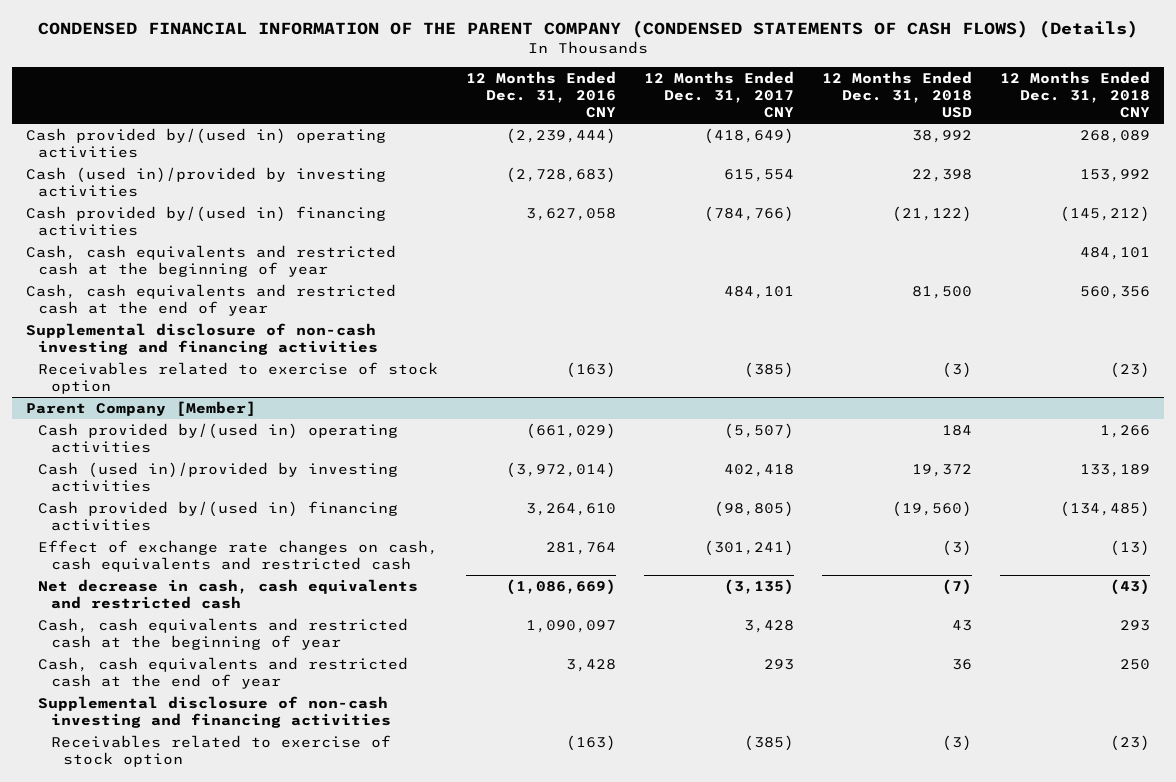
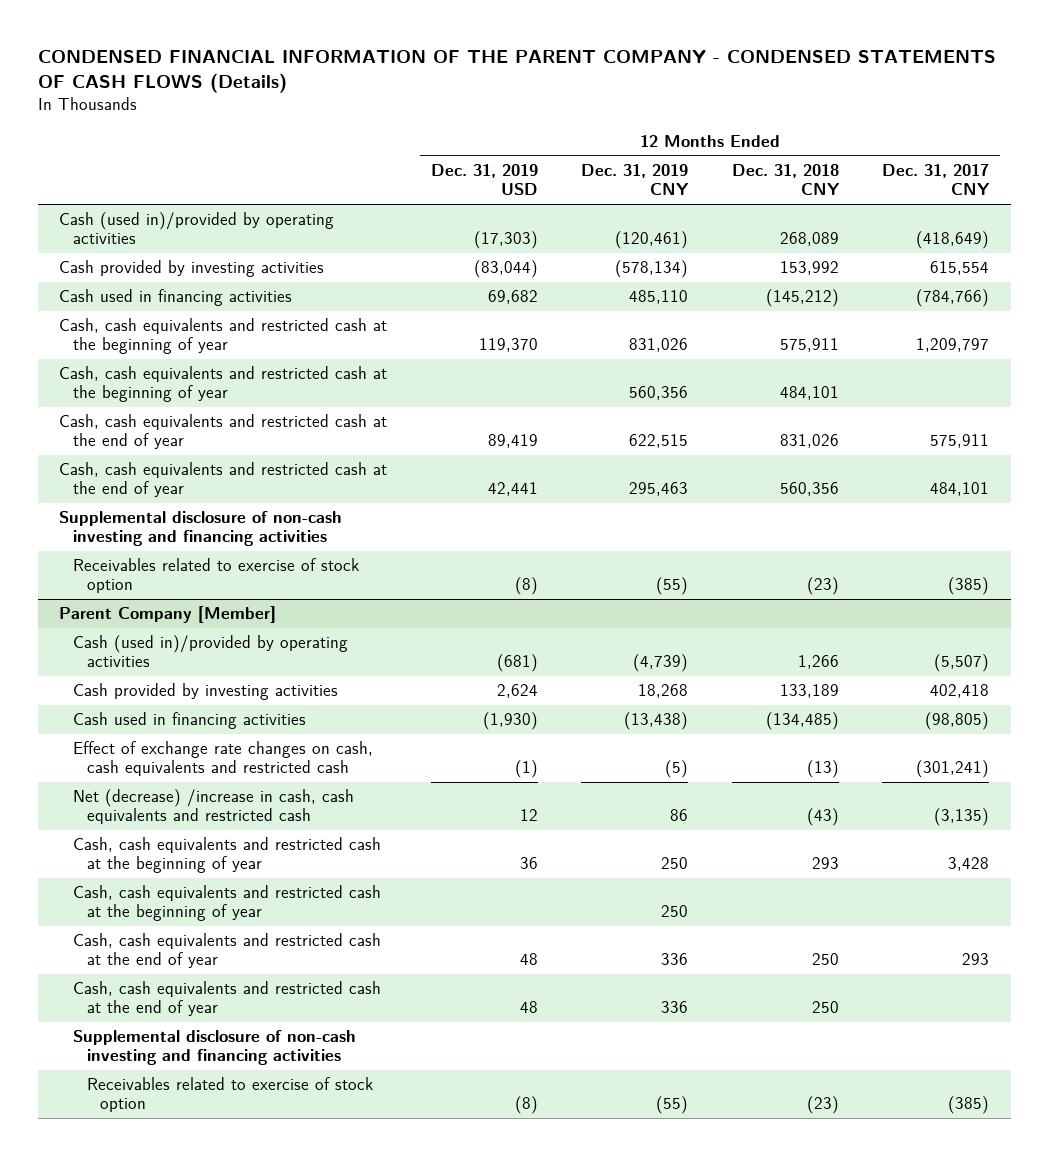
- CONDENSED FINANCIAL INFORMATION OF THE PARENT COMPANY (CONDENSED STATEMENTS OF CASH FLOWS) (Details)
+ CONDENSED FINANCIAL INFORMATION OF THE PARENT COMPANY - CONDENSED STATEMENTS OF CASH FLOWS (Details)
- | 12 Months Ended Dec. 31, 2016 CNY | 12 Months Ended Dec. 31, 2017 CNY | 12 Months Ended Dec. 31, 2018 USD | 12 Months Ended Dec. 31, 2018 CNY
+ | 12 Months Ended Dec. 31, 2019 USD | 12 Months Ended Dec. 31, 2019 CNY | 12 Months Ended Dec. 31, 2018 CNY | 12 Months Ended Dec. 31, 2017 CNY
- Cash provided by/(used in) operating activities | (2,239,444) | (418,649) | 38,992 | 268,089
- Cash (used in)/provided by investing activities | (2,728,683) | 615,554 | 22,398 | 153,992
- Cash provided by/(used in) financing activities | 3,627,058 | (784,766) | (21,122) | (145,212)
+ Cash (used in)/provided by operating activities | (17,303) | (120,461) | 268,089 | (418,649)
+ Cash provided by investing activities | (83,044) | (578,134) | 153,992 | 615,554
+ Cash used in financing activities | 69,682 | 485,110 | (145,212) | (784,766)
+ Cash, cash equivalents and restricted cash at the beginning of year | 119,370 | 831,026 | 575,911 | 1,209,797
+ Cash, cash equivalents and restricted cash at the end of year | 89,419 | 622,515 | 831,026 | 575,911
@ Parent Company [Member]
- Cash provided by/(used in) operating activities | (661,029) | (5,507) | 184 | 1,266
- Cash (used in)/provided by investing activities | (3,972,014) | 402,418 | 19,372 | 133,189
- Cash provided by/(used in) financing activities | 3,264,610 | (98,805) | (19,560) | (134,485)
+ Cash (used in)/provided by operating activities | (681) | (4,739) | 1,266 | (5,507)
+ Cash provided by investing activities | 2,624 | 18,268 | 133,189 | 402,418
+ Cash used in financing activities | (1,930) | (13,438) | (134,485) | (98,805)
- Net decrease in cash, cash equivalents and restricted cash | (1,086,669) | (3,135) | (7) | (43)
+ Net (decrease) /increase in cash, cash equivalents and restricted cash | 12 | 86 | (43) | (3,135)
+ Cash, cash equivalents and restricted cash at the beginning of year | | 250 | |
+ Cash, cash equivalents and restricted cash at the end of year | 48 | 336 | 250 |

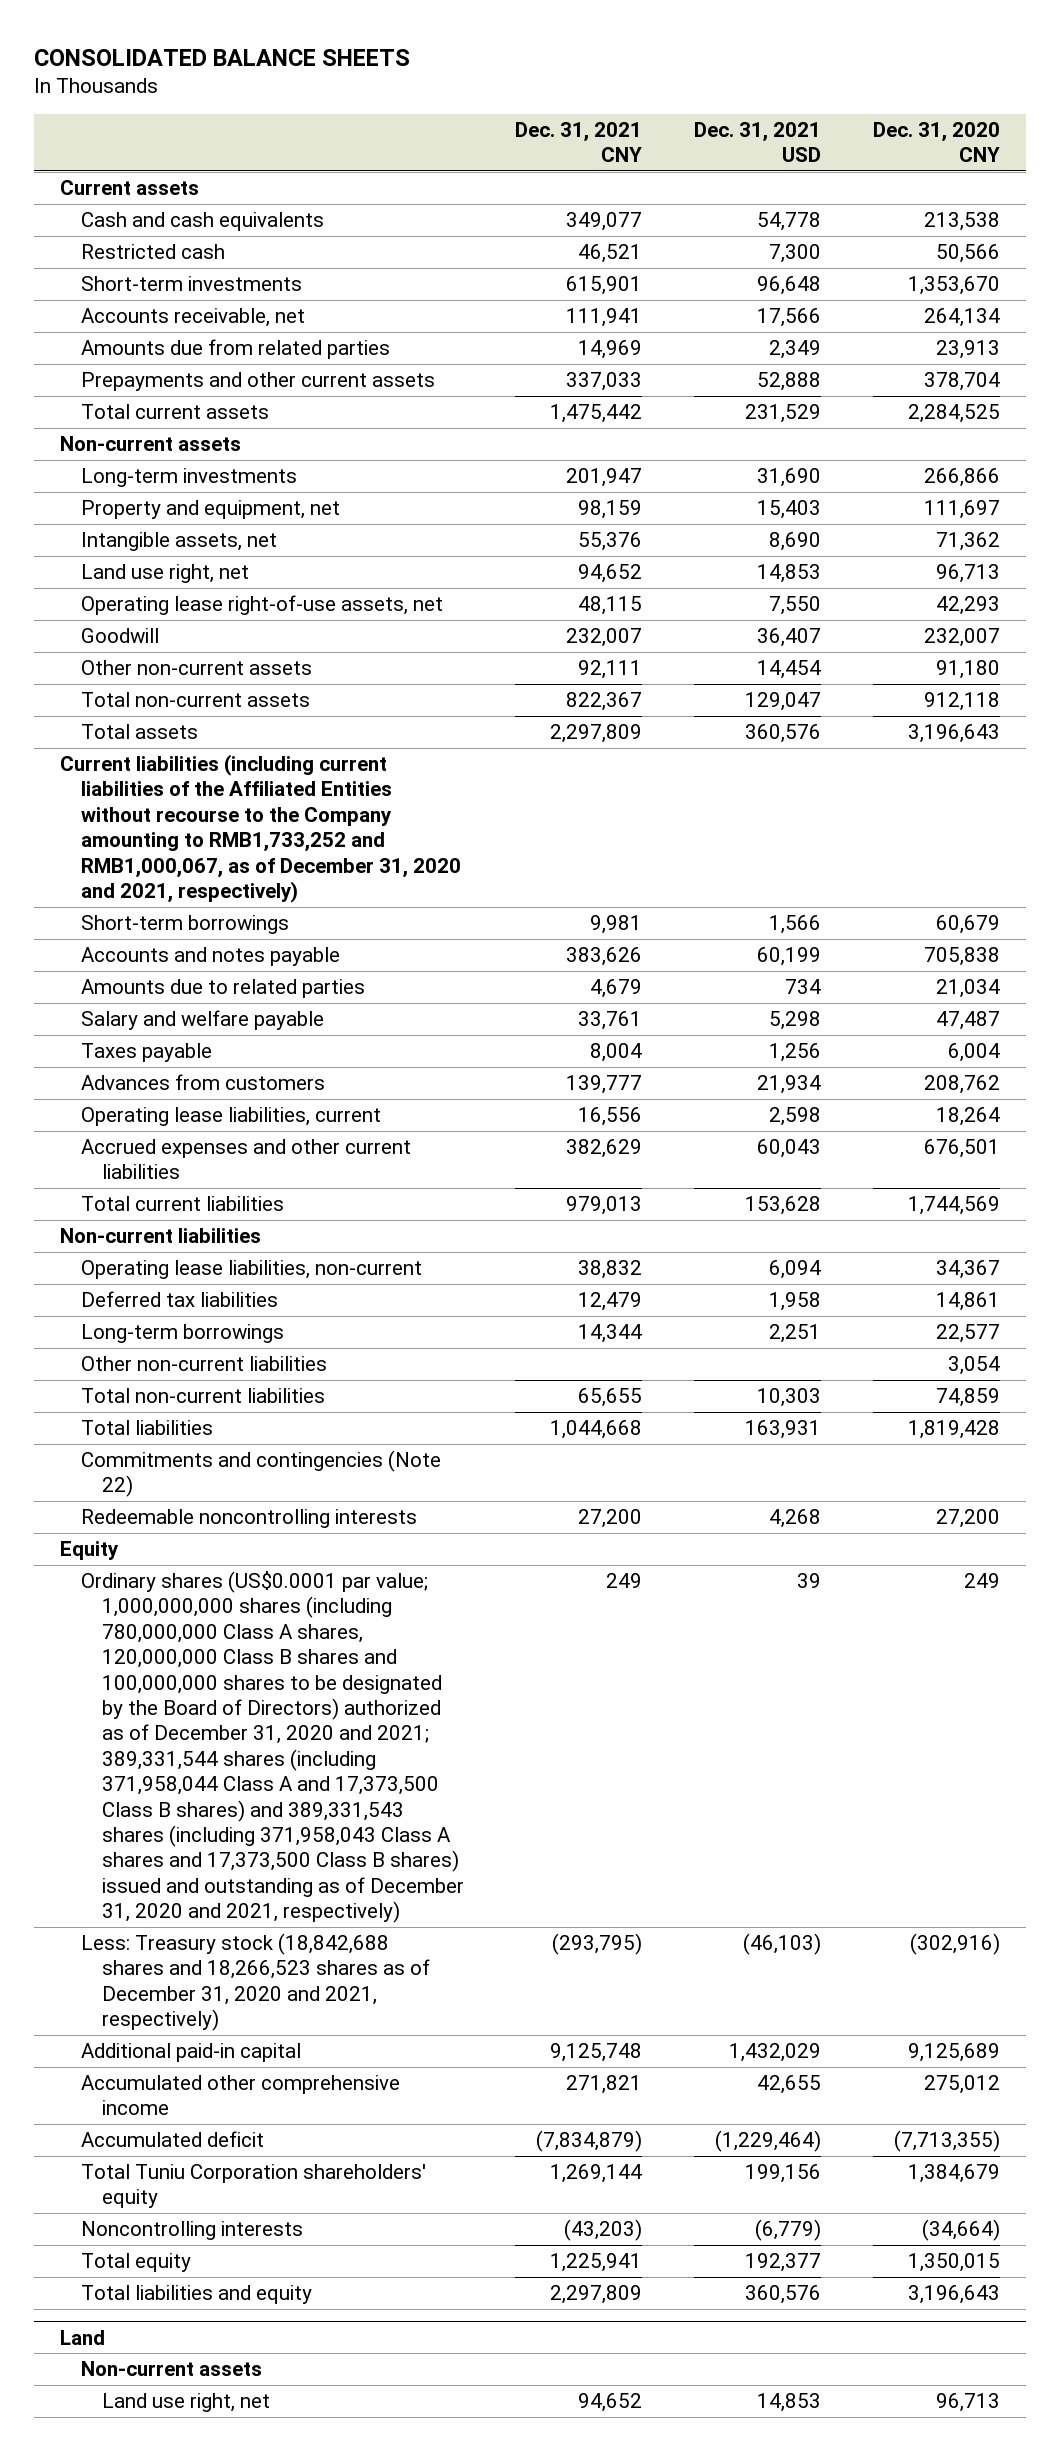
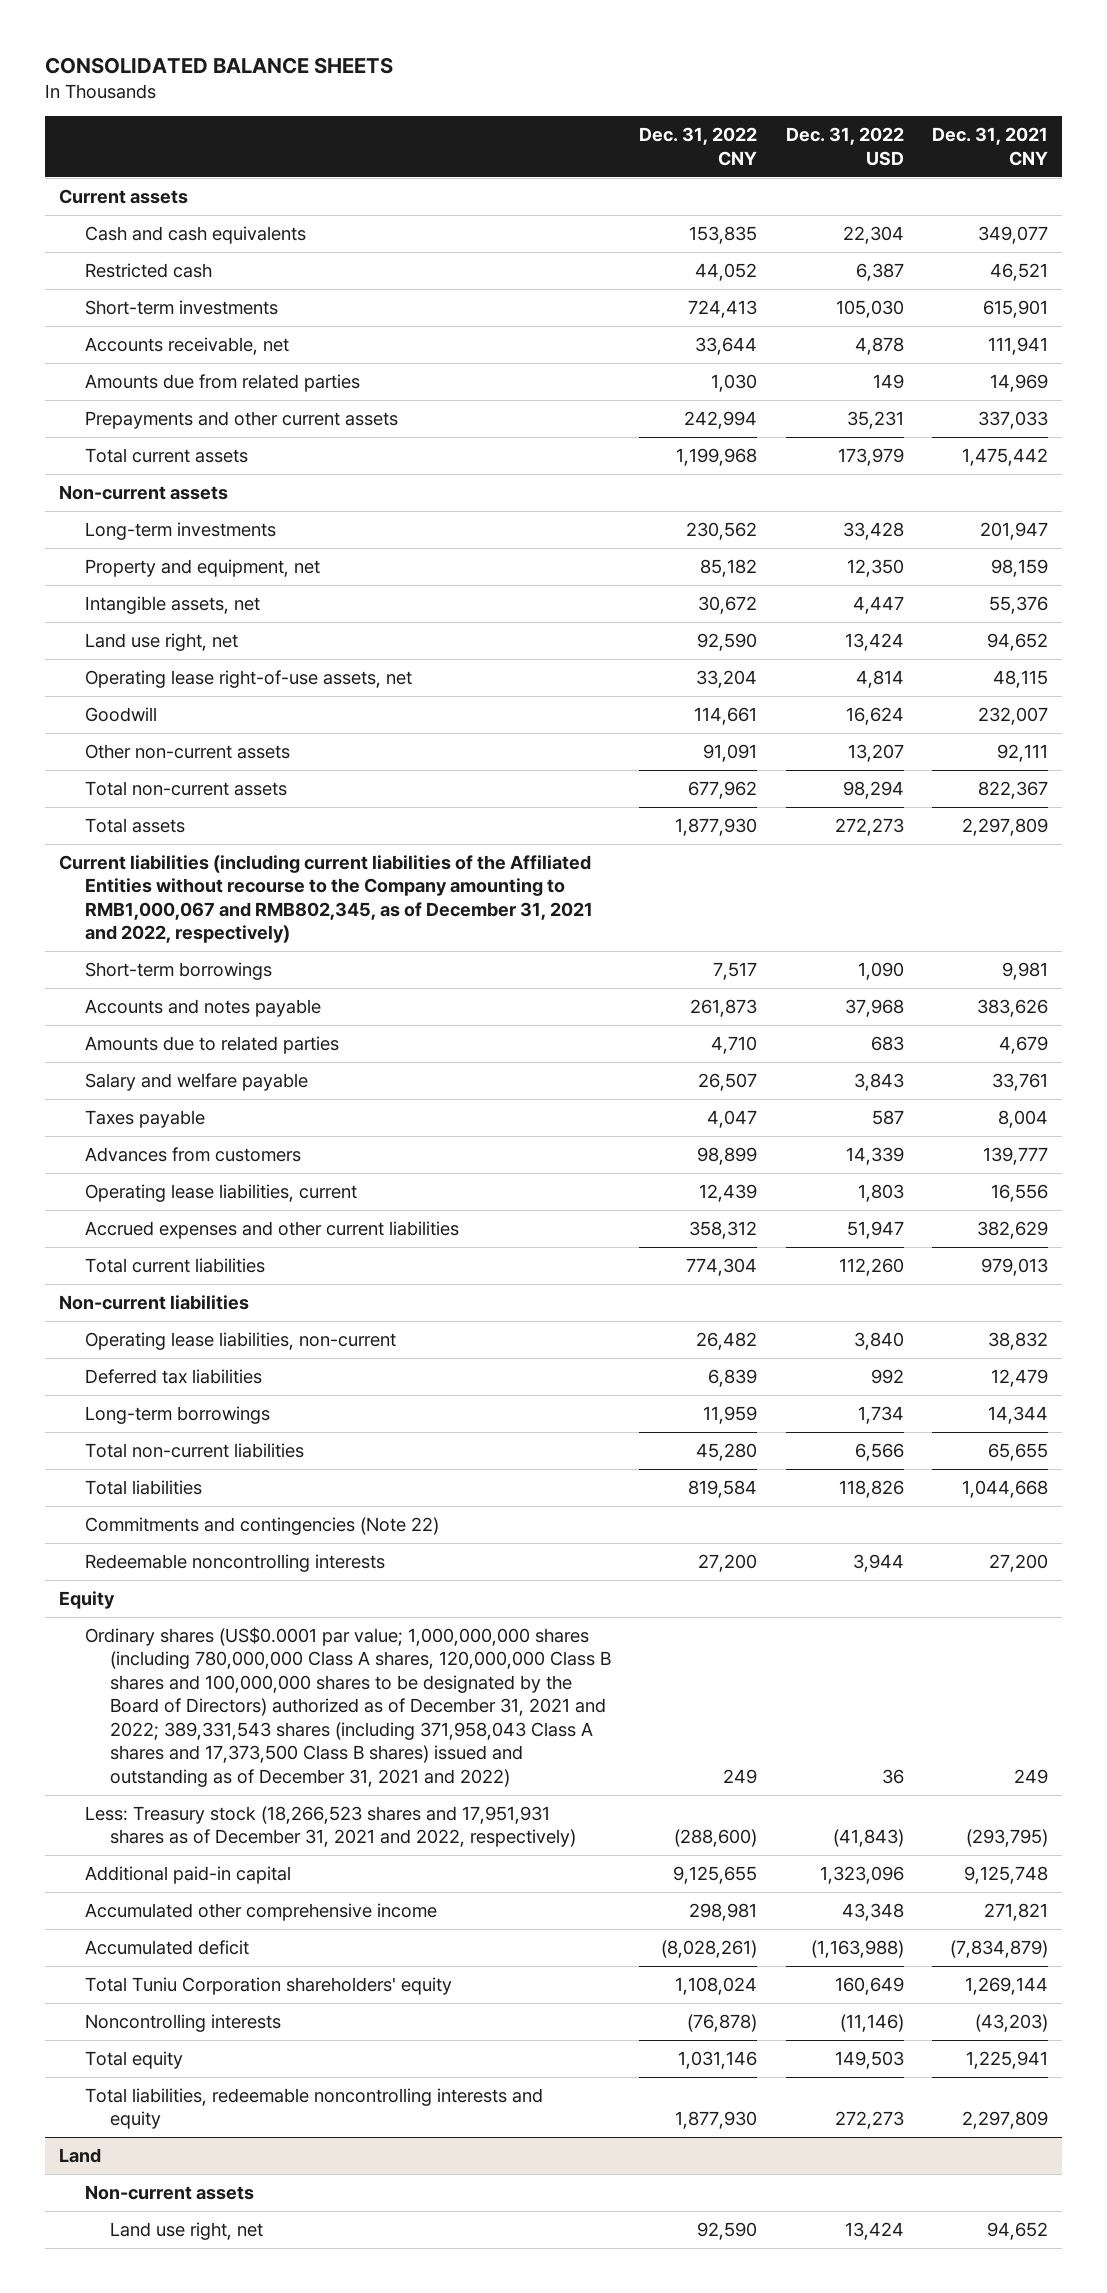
- | Dec. 31, 2021 CNY | Dec. 31, 2021 USD | Dec. 31, 2020 CNY
+ | Dec. 31, 2022 CNY | Dec. 31, 2022 USD | Dec. 31, 2021 CNY
- Current liabilities (including current liabilities of the Affiliated Entities without recourse to the Company amounting to RMB1,733,252 and RMB1,000,067, as of December 31, 2020 and 2021, respectively)
+ Current liabilities (including current liabilities of the Affiliated Entities without recourse to the Company amounting to RMB1,000,067 and RMB802,345, as of December 31, 2021 and 2022, respectively)
- Other non-current liabilities | | | 3,054
- Ordinary shares (US$0.0001 par value; 1,000,000,000 shares (including 780,000,000 Class A shares, 120,000,000 Class B shares and 100,000,000 shares to be designated by the Board of Directors) authorized as of December 31, 2020 and 2021; 389,331,544 shares (including 371,958,044 Class A and 17,373,500 Class B shares) and 389,331,543 shares (including 371,958,043 Class A shares and 17,373,500 Class B shares) issued and outstanding as of December 31, 2020 and 2021, respectively) | 249 | 39 | 249
- Less: Treasury stock (18,842,688 shares and 18,266,523 shares as of December 31, 2020 and 2021, respectively) | (293,795) | (46,103) | (302,916)
+ Ordinary shares (US$0.0001 par value; 1,000,000,000 shares (including 780,000,000 Class A shares, 120,000,000 Class B shares and 100,000,000 shares to be designated by the Board of Directors) authorized as of December 31, 2021 and 2022; 389,331,543 shares (including 371,958,043 Class A shares and 17,373,500 Class B shares) issued and outstanding as of December 31, 2021 and 2022) | 249 | 36 | 249
+ Less: Treasury stock (18,266,523 shares and 17,951,931 shares as of December 31, 2021 and 2022, respectively) | (288,600) | (41,843) | (293,795)
- Total liabilities and equity | 2,297,809 | 360,576 | 3,196,643
+ Total liabilities, redeemable noncontrolling interests and equity | 1,877,930 | 272,273 | 2,297,809

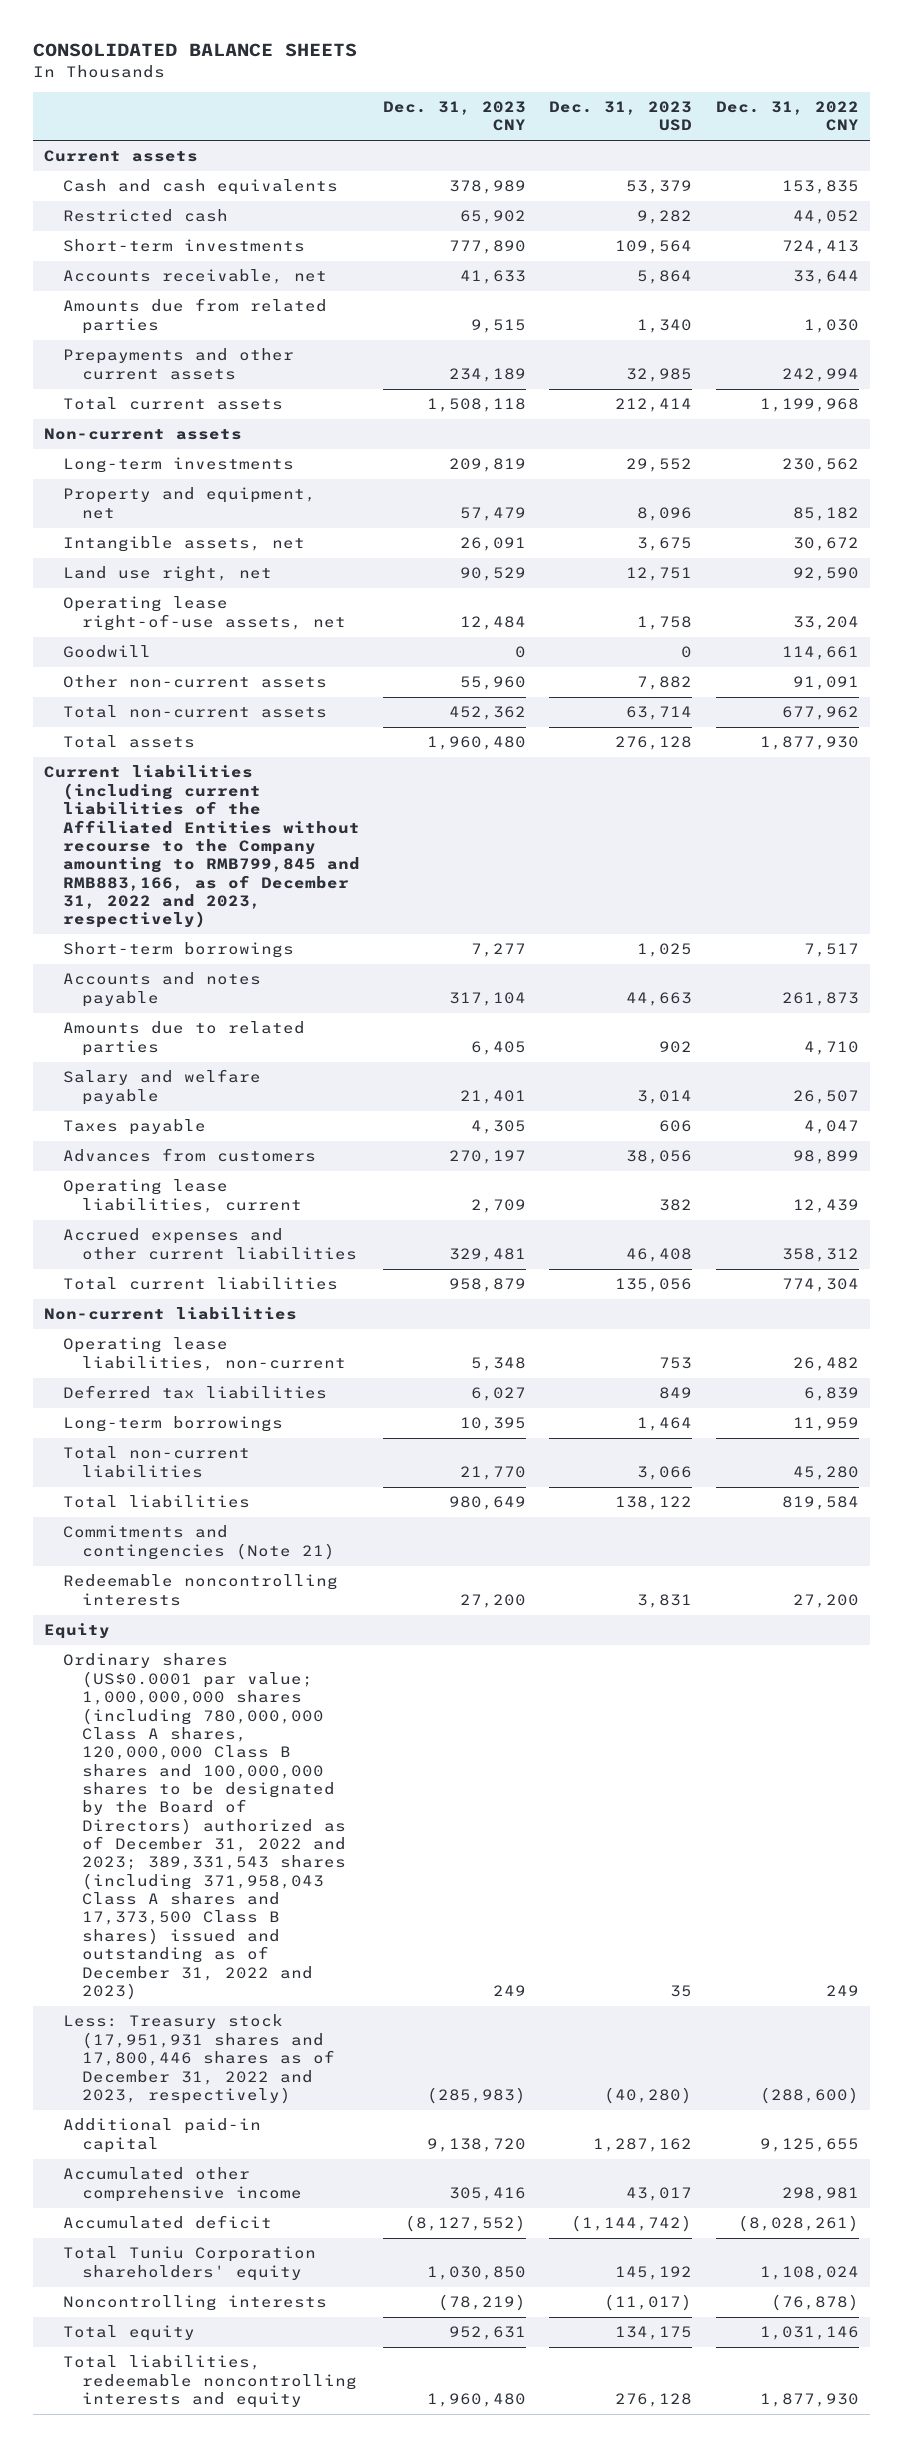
- | Dec. 31, 2022 CNY | Dec. 31, 2022 USD | Dec. 31, 2021 CNY
+ | Dec. 31, 2023 CNY | Dec. 31, 2023 USD | Dec. 31, 2022 CNY
- Current liabilities (including current liabilities of the Affiliated Entities without recourse to the Company amounting to RMB1,000,067 and RMB802,345, as of December 31, 2021 and 2022, respectively)
+ Current liabilities (including current liabilities of the Affiliated Entities without recourse to the Company amounting to RMB799,845 and RMB883,166, as of December 31, 2022 and 2023, respectively)
- Commitments and contingencies (Note 22)
+ Commitments and contingencies (Note 21)
- Ordinary shares (US$0.0001 par value; 1,000,000,000 shares (including 780,000,000 Class A shares, 120,000,000 Class B shares and 100,000,000 shares to be designated by the Board of Directors) authorized as of December 31, 2021 and 2022; 389,331,543 shares (including 371,958,043 Class A shares and 17,373,500 Class B shares) issued and outstanding as of December 31, 2021 and 2022) | 249 | 36 | 249
- Less: Treasury stock (18,266,523 shares and 17,951,931 shares as of December 31, 2021 and 2022, respectively) | (288,600) | (41,843) | (293,795)
+ Ordinary shares (US$0.0001 par value; 1,000,000,000 shares (including 780,000,000 Class A shares, 120,000,000 Class B shares and 100,000,000 shares to be designated by the Board of Directors) authorized as of December 31, 2022 and 2023; 389,331,543 shares (including 371,958,043 Class A shares and 17,373,500 Class B shares) issued and outstanding as of December 31, 2022 and 2023) | 249 | 35 | 249
+ Less: Treasury stock (17,951,931 shares and 17,800,446 shares as of December 31, 2022 and 2023, respectively) | (285,983) | (40,280) | (288,600)
- Land
- Non-current assets
- Land use right, net | 92,590 | 13,424 | 94,652

